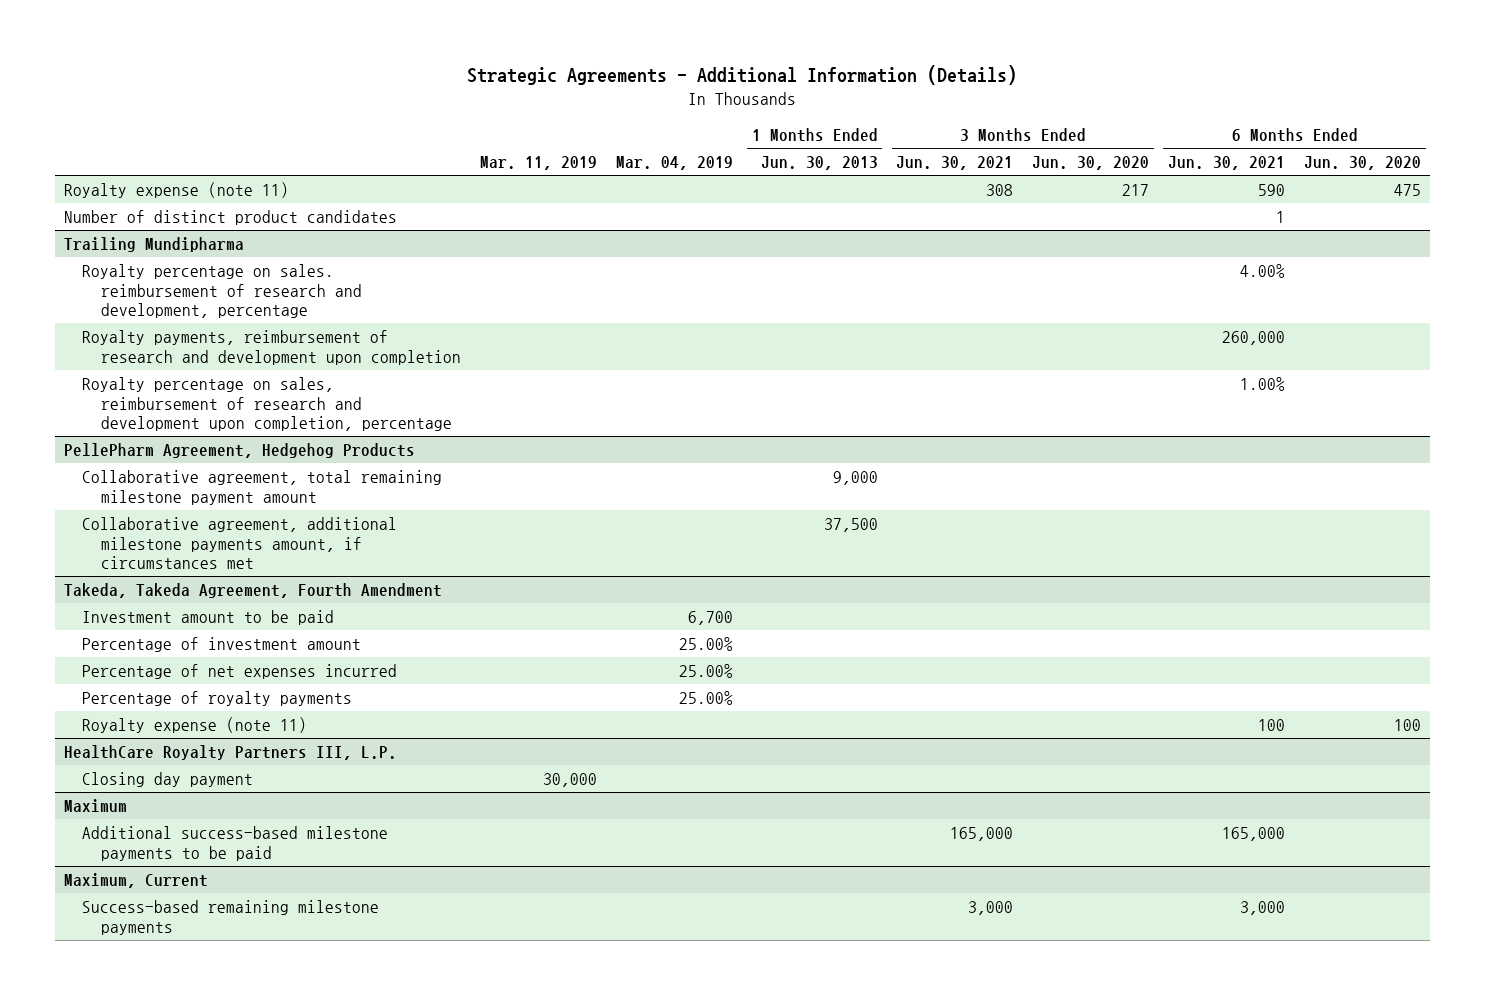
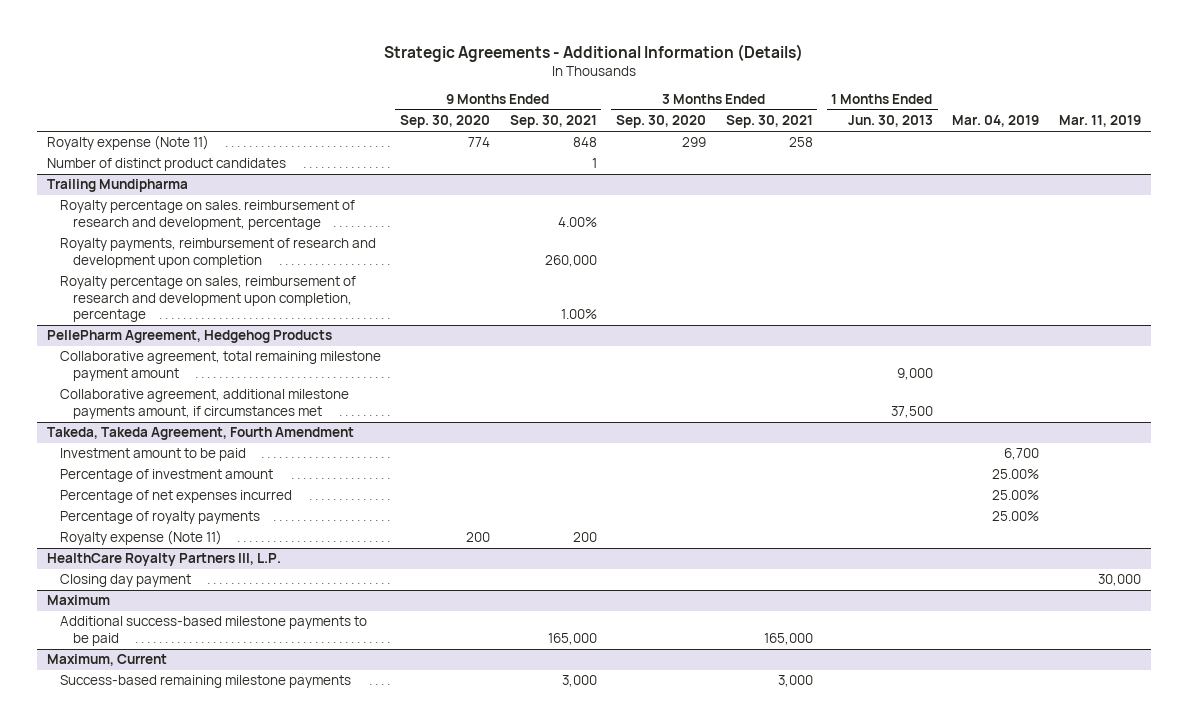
- | Mar. 11, 2019 | Mar. 04, 2019 | 1 Months Ended Jun. 30, 2013 | 3 Months Ended Jun. 30, 2021 | 3 Months Ended Jun. 30, 2020 | 6 Months Ended Jun. 30, 2021 | 6 Months Ended Jun. 30, 2020
+ | 9 Months Ended Sep. 30, 2020 | 9 Months Ended Sep. 30, 2021 | 3 Months Ended Sep. 30, 2020 | 3 Months Ended Sep. 30, 2021 | 1 Months Ended Jun. 30, 2013 | Mar. 04, 2019 | Mar. 11, 2019
- Royalty expense (note 11) | | | | 308 | 217 | 590 | 475
+ Royalty expense (Note 11) | 774 | 848 | 299 | 258 | | |
@ Takeda, Takeda Agreement, Fourth Amendment
- Royalty expense (note 11) | | | | | | 100 | 100
+ Royalty expense (Note 11) | 200 | 200 | | | | |

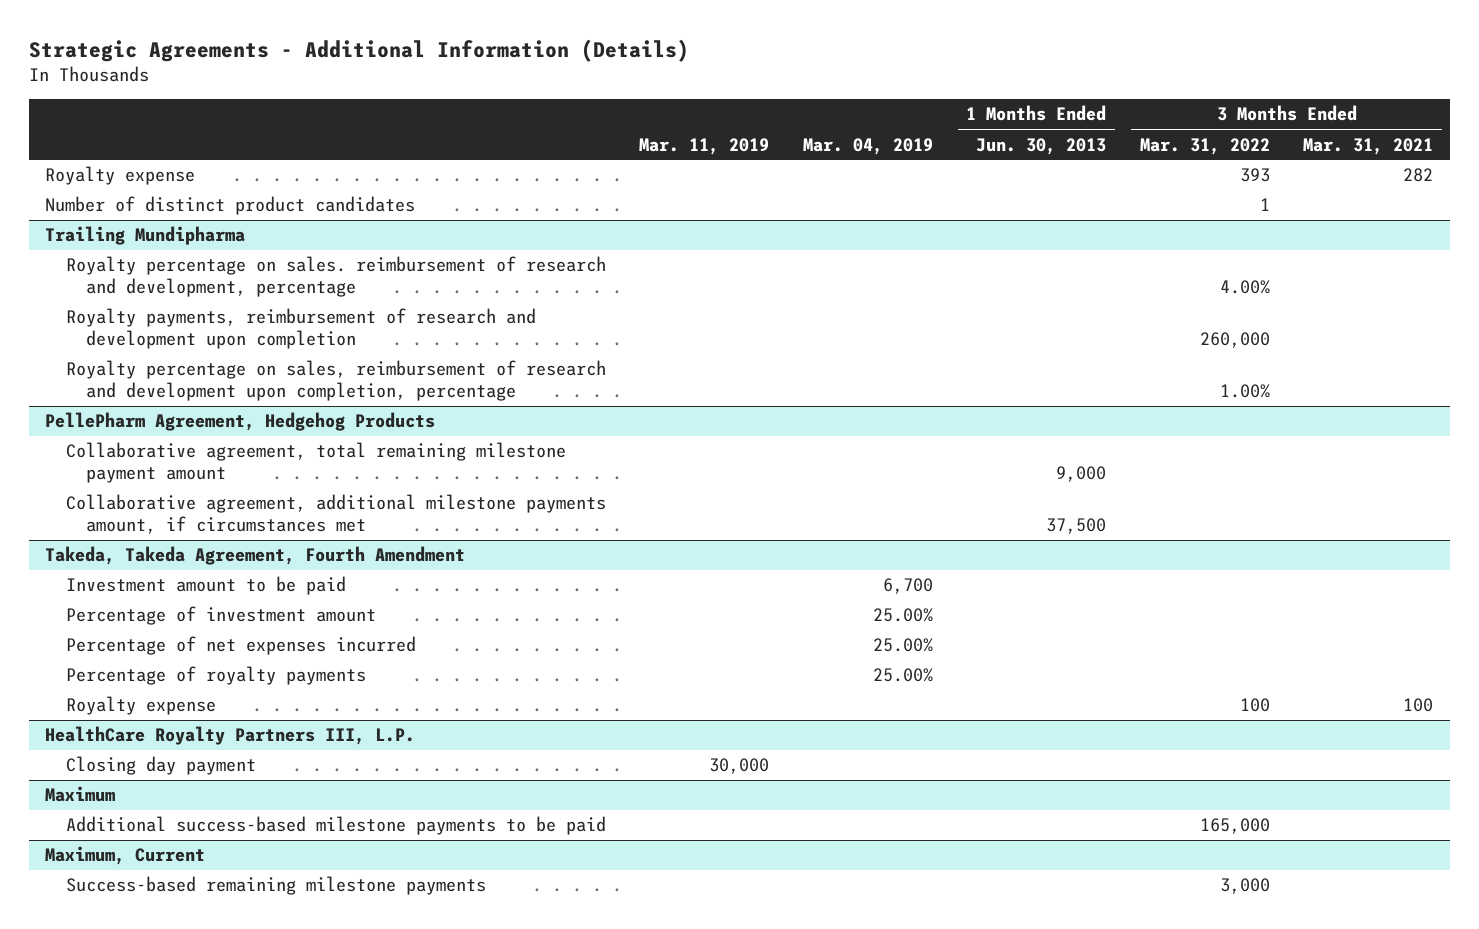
- | 9 Months Ended Sep. 30, 2020 | 9 Months Ended Sep. 30, 2021 | 3 Months Ended Sep. 30, 2020 | 3 Months Ended Sep. 30, 2021 | 1 Months Ended Jun. 30, 2013 | Mar. 04, 2019 | Mar. 11, 2019
+ | Mar. 11, 2019 | Mar. 04, 2019 | 1 Months Ended Jun. 30, 2013 | 3 Months Ended Mar. 31, 2022 | 3 Months Ended Mar. 31, 2021
- Royalty expense (Note 11) | 774 | 848 | 299 | 258 | | |
+ Royalty expense | | | | 393 | 282
@ Takeda, Takeda Agreement, Fourth Amendment
- Royalty expense (Note 11) | 200 | 200 | | | | |
+ Royalty expense | | | | 100 | 100

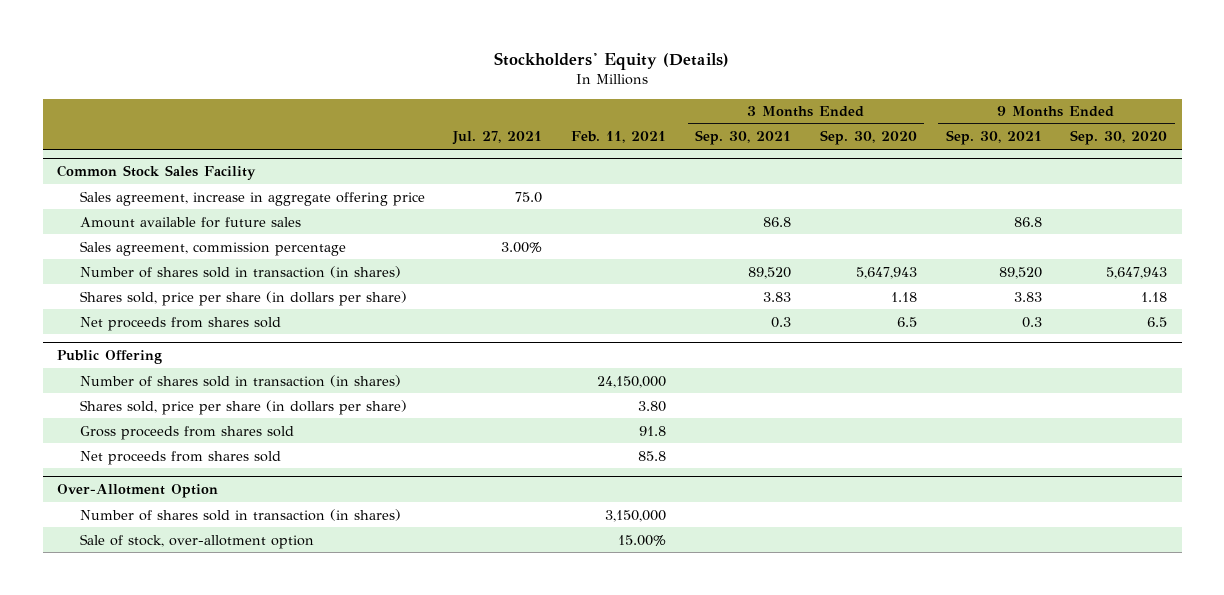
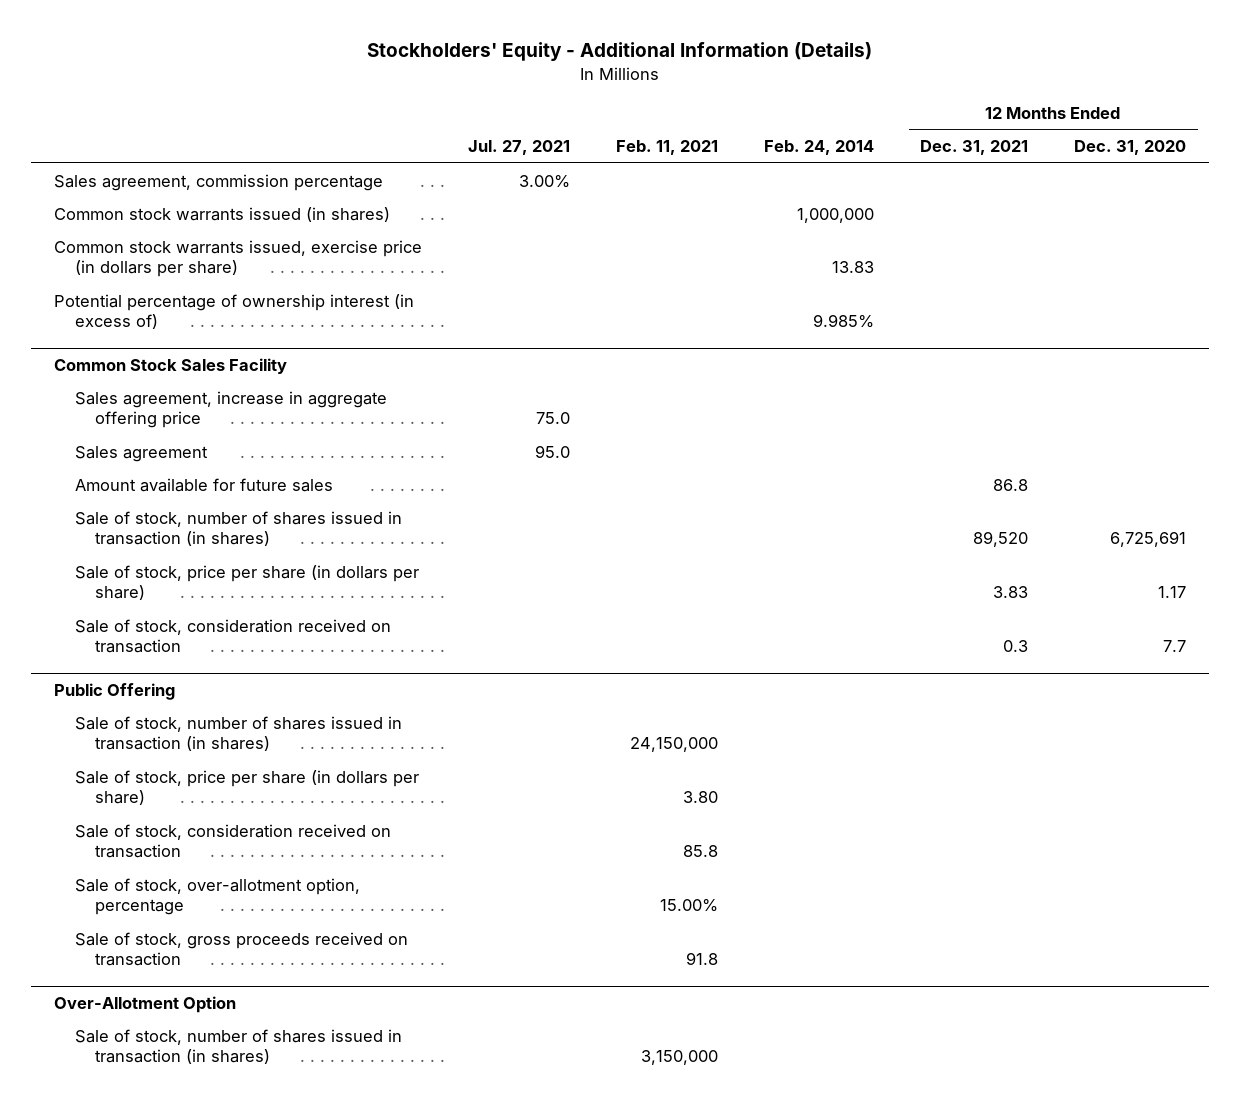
- Stockholders' Equity (Details)
+ Stockholders' Equity - Additional Information (Details)
- | Jul. 27, 2021 | Feb. 11, 2021 | 3 Months Ended Sep. 30, 2021 | 3 Months Ended Sep. 30, 2020 | 9 Months Ended Sep. 30, 2021 | 9 Months Ended Sep. 30, 2020
+ | Jul. 27, 2021 | Feb. 11, 2021 | Feb. 24, 2014 | 12 Months Ended Dec. 31, 2021 | 12 Months Ended Dec. 31, 2020
+ Sales agreement, commission percentage | 3.00% | | | |
+ Common stock warrants issued (in shares) | | | 1,000,000 | |
+ Common stock warrants issued, exercise price (in dollars per share) | | | 13.83 | |
+ Potential percentage of ownership interest (in excess of) | | | 9.985% | |
@ Common Stock Sales Facility
+ Sales agreement | 95.0 | | | |
- Sales agreement, commission percentage | 3.00% | | | | |
- Number of shares sold in transaction (in shares) | | | 89,520 | 5,647,943 | 89,520 | 5,647,943
- Shares sold, price per share (in dollars per share) | | | 3.83 | 1.18 | 3.83 | 1.18
- Net proceeds from shares sold | | | 0.3 | 6.5 | 0.3 | 6.5
+ Sale of stock, number of shares issued in transaction (in shares) | | | | 89,520 | 6,725,691
+ Sale of stock, price per share (in dollars per share) | | | | 3.83 | 1.17
+ Sale of stock, consideration received on transaction | | | | 0.3 | 7.7
@ Public Offering
- Number of shares sold in transaction (in shares) | | 24,150,000 | | | |
- Shares sold, price per share (in dollars per share) | | 3.80 | | | |
- Gross proceeds from shares sold | | 91.8 | | | |
- Net proceeds from shares sold | | 85.8 | | | |
+ Sale of stock, number of shares issued in transaction (in shares) | | 24,150,000 | | |
+ Sale of stock, price per share (in dollars per share) | | 3.80 | | |
+ Sale of stock, consideration received on transaction | | 85.8 | | |
+ Sale of stock, over-allotment option, percentage | | 15.00% | | |
+ Sale of stock, gross proceeds received on transaction | | 91.8 | | |
@ Over-Allotment Option
- Number of shares sold in transaction (in shares) | | 3,150,000 | | | |
- Sale of stock, over-allotment option | | 15.00% | | | |
+ Sale of stock, number of shares issued in transaction (in shares) | | 3,150,000 | | |

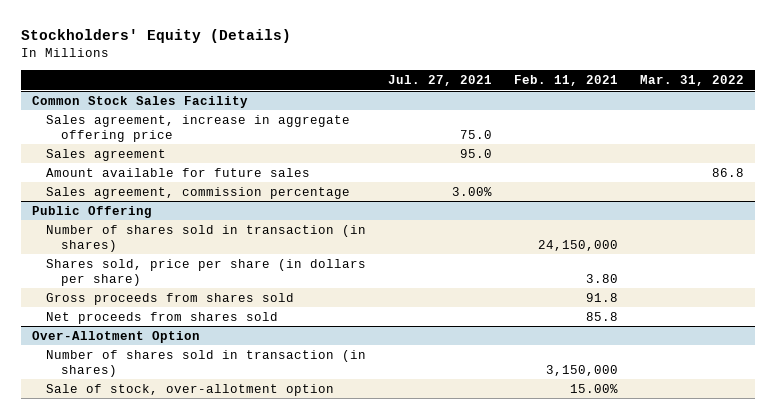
- Stockholders' Equity - Additional Information (Details)
+ Stockholders' Equity (Details)
- | Jul. 27, 2021 | Feb. 11, 2021 | Feb. 24, 2014 | 12 Months Ended Dec. 31, 2021 | 12 Months Ended Dec. 31, 2020
+ | Jul. 27, 2021 | Feb. 11, 2021 | Mar. 31, 2022
- Sales agreement, commission percentage | 3.00% | | | |
- Common stock warrants issued (in shares) | | | 1,000,000 | |
- Common stock warrants issued, exercise price (in dollars per share) | | | 13.83 | |
- Potential percentage of ownership interest (in excess of) | | | 9.985% | |
@ Common Stock Sales Facility
- Sale of stock, number of shares issued in transaction (in shares) | | | | 89,520 | 6,725,691
- Sale of stock, price per share (in dollars per share) | | | | 3.83 | 1.17
- Sale of stock, consideration received on transaction | | | | 0.3 | 7.7
+ Sales agreement, commission percentage | 3.00% | |
@ Public Offering
- Sale of stock, number of shares issued in transaction (in shares) | | 24,150,000 | | |
- Sale of stock, price per share (in dollars per share) | | 3.80 | | |
- Sale of stock, consideration received on transaction | | 85.8 | | |
- Sale of stock, over-allotment option, percentage | | 15.00% | | |
- Sale of stock, gross proceeds received on transaction | | 91.8 | | |
+ Number of shares sold in transaction (in shares) | | 24,150,000 |
+ Shares sold, price per share (in dollars per share) | | 3.80 |
+ Gross proceeds from shares sold | | 91.8 |
+ Net proceeds from shares sold | | 85.8 |
@ Over-Allotment Option
- Sale of stock, number of shares issued in transaction (in shares) | | 3,150,000 | | |
+ Number of shares sold in transaction (in shares) | | 3,150,000 |
+ Sale of stock, over-allotment option | | 15.00% |

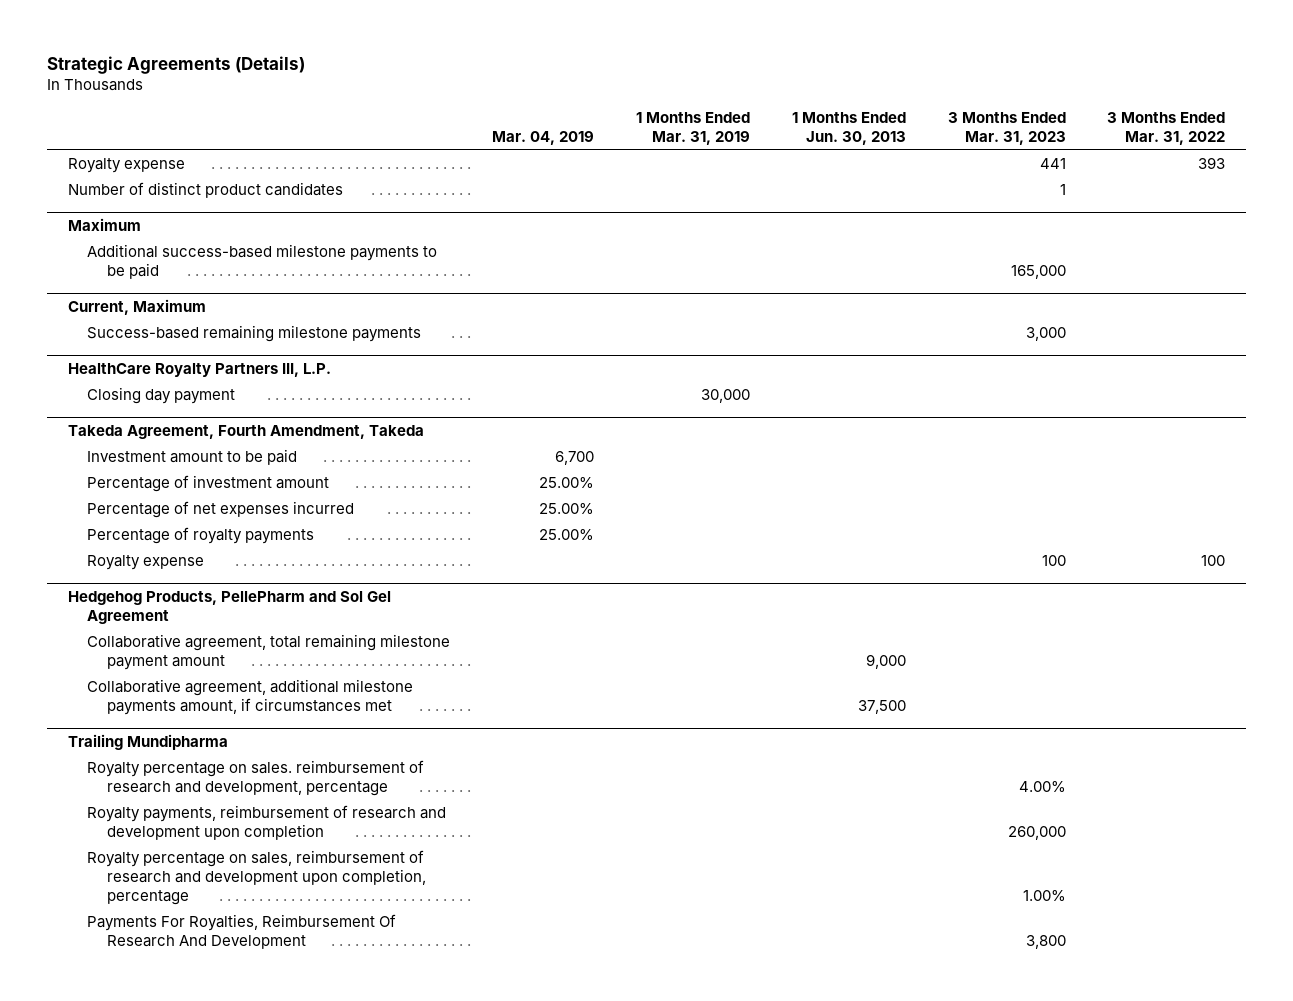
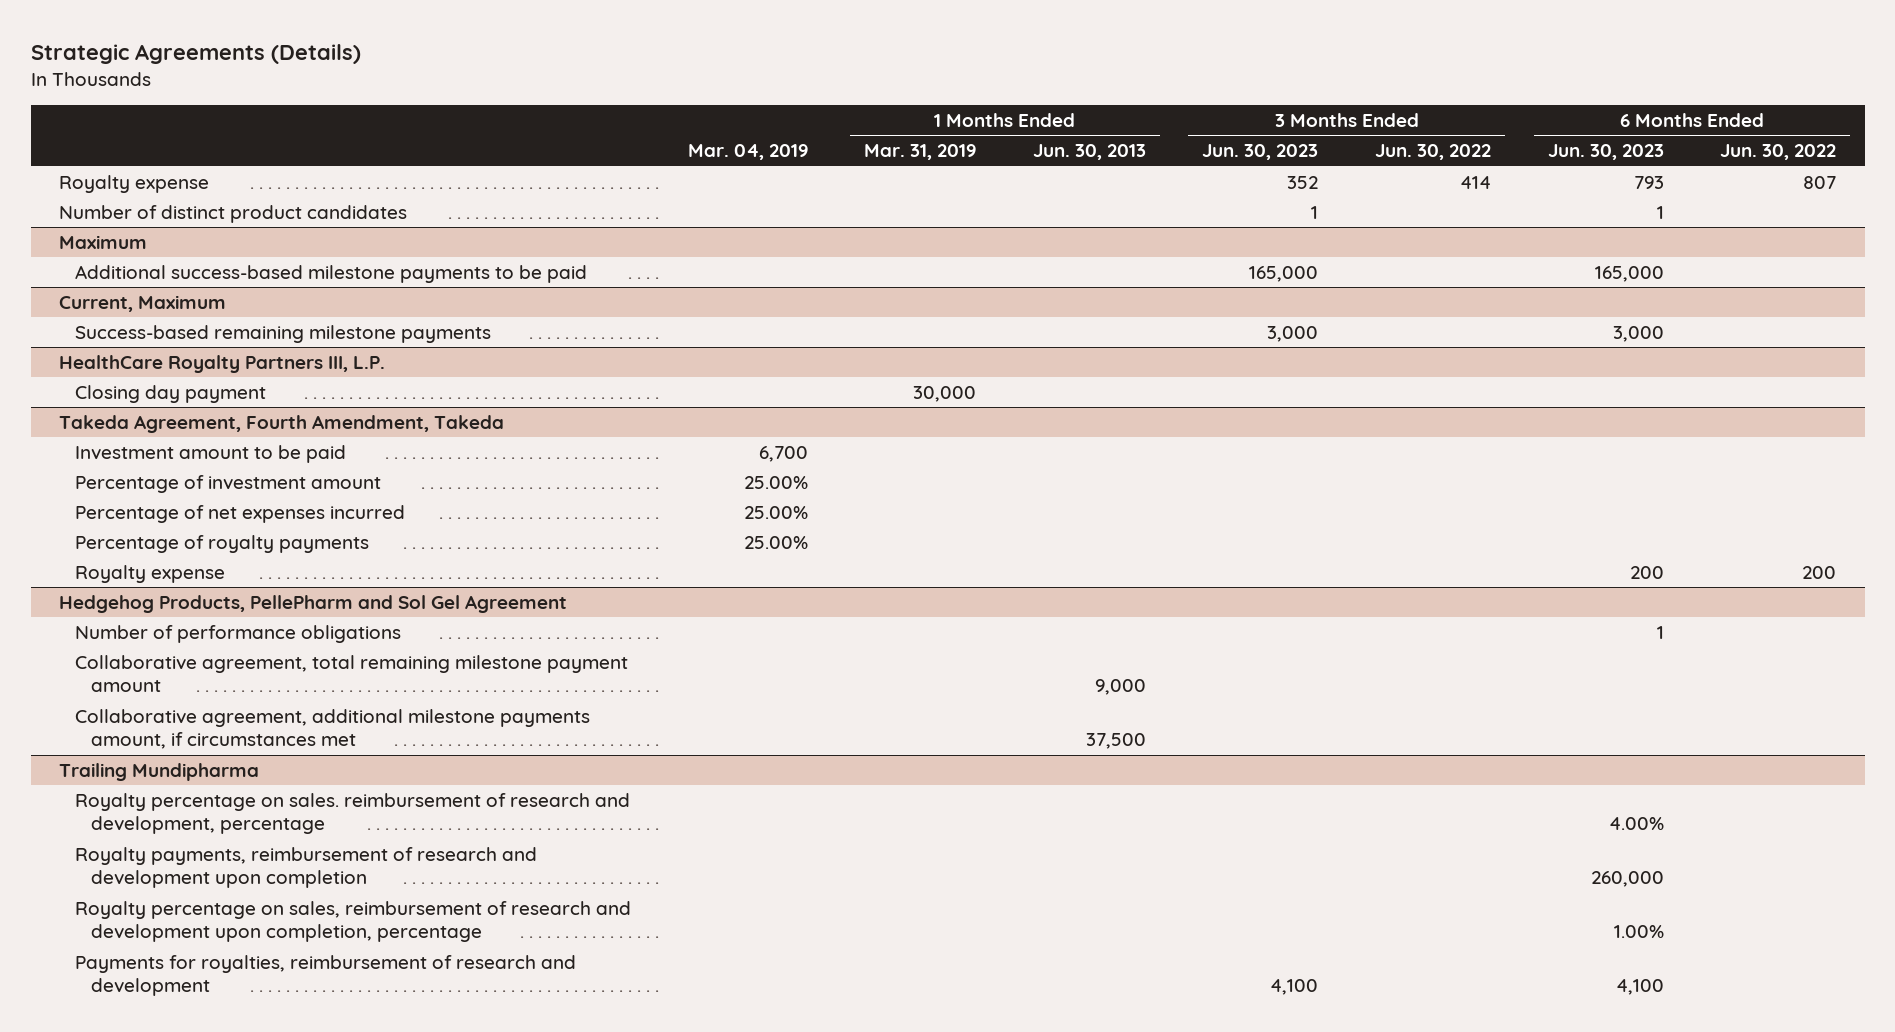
- | Mar. 04, 2019 | 1 Months Ended Mar. 31, 2019 | 1 Months Ended Jun. 30, 2013 | 3 Months Ended Mar. 31, 2023 | 3 Months Ended Mar. 31, 2022
+ | Mar. 04, 2019 | 1 Months Ended Mar. 31, 2019 | 1 Months Ended Jun. 30, 2013 | 3 Months Ended Jun. 30, 2023 | 3 Months Ended Jun. 30, 2022 | 6 Months Ended Jun. 30, 2023 | 6 Months Ended Jun. 30, 2022
@ Hedgehog Products, PellePharm and Sol Gel Agreement
+ Number of performance obligations | | | | | | 1 |
@ Trailing Mundipharma
- Payments For Royalties, Reimbursement Of Research And Development | | | | 3,800 |
+ Payments for royalties, reimbursement of research and development | | | | 4,100 | | 4,100 |

